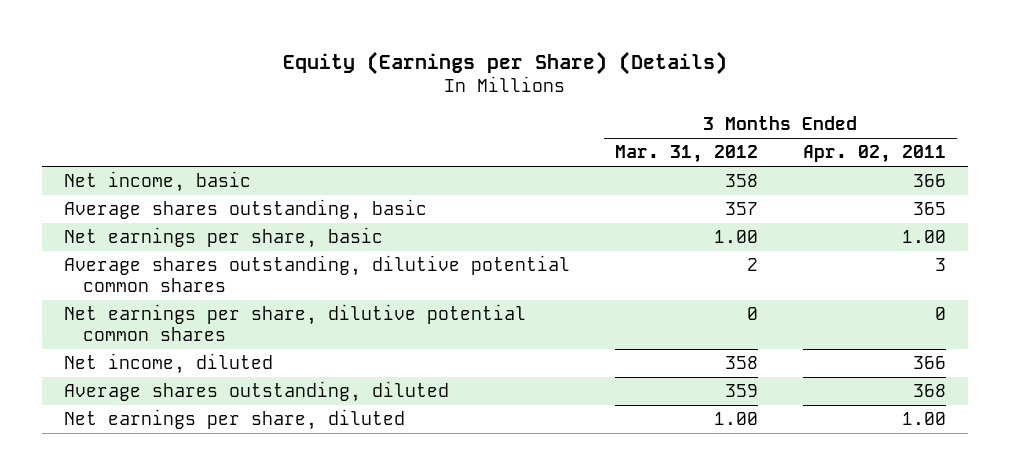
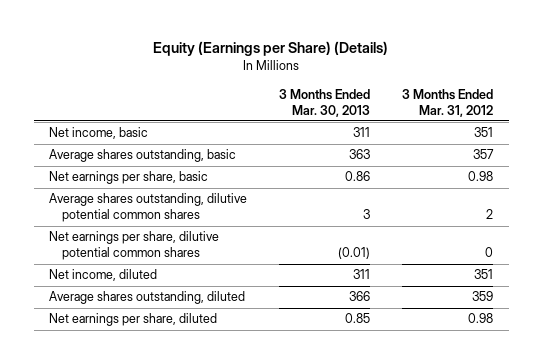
- | 3 Months Ended Mar. 31, 2012 | 3 Months Ended Apr. 02, 2011
+ | 3 Months Ended Mar. 30, 2013 | 3 Months Ended Mar. 31, 2012
- Net income, basic | 358 | 366
+ Net income, basic | 311 | 351
- Net earnings per share, basic | 1.00 | 1.00
+ Net earnings per share, basic | 0.86 | 0.98
- Net income, diluted | 358 | 366
+ Net income, diluted | 311 | 351
- Net earnings per share, diluted | 1.00 | 1.00
+ Net earnings per share, diluted | 0.85 | 0.98

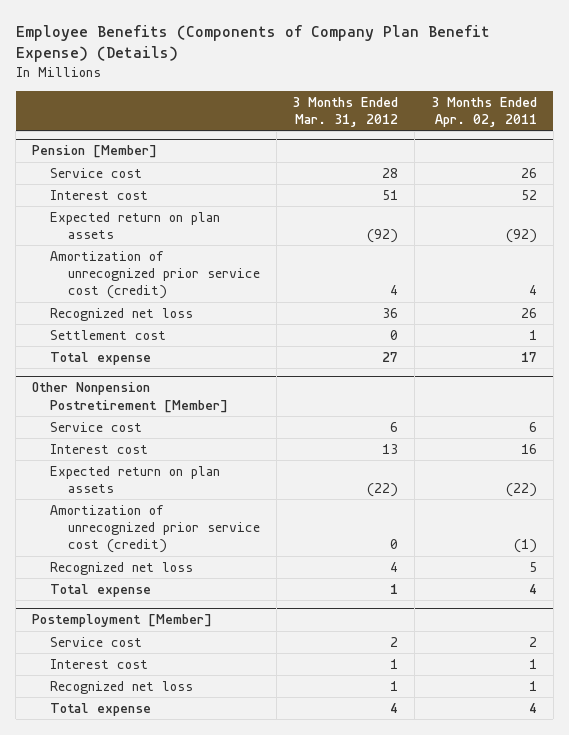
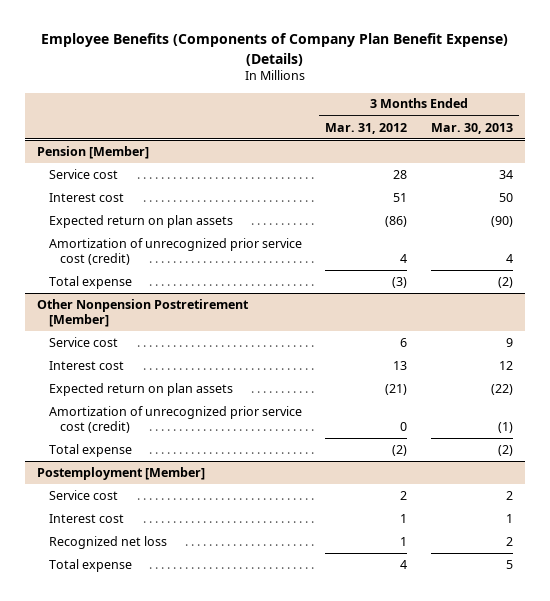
- | 3 Months Ended Mar. 31, 2012 | 3 Months Ended Apr. 02, 2011
+ | 3 Months Ended Mar. 31, 2012 | 3 Months Ended Mar. 30, 2013
@ Pension [Member]
- Expected return on plan assets | (92) | (92)
+ Expected return on plan assets | (86) | (90)
- Recognized net loss | 36 | 26
- Settlement cost | 0 | 1
- Total expense | 27 | 17
+ Total expense | (3) | (2)
@ Other Nonpension Postretirement [Member]
- Expected return on plan assets | (22) | (22)
+ Expected return on plan assets | (21) | (22)
- Recognized net loss | 4 | 5
- Total expense | 1 | 4
+ Total expense | (2) | (2)

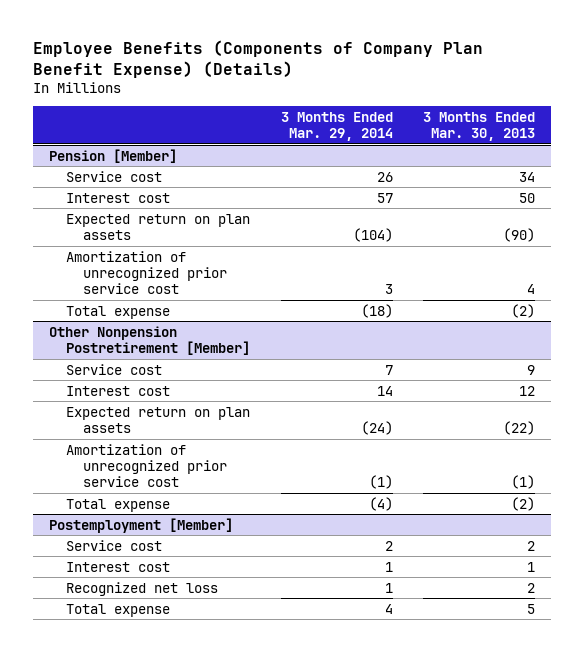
- | 3 Months Ended Mar. 31, 2012 | 3 Months Ended Mar. 30, 2013
+ | 3 Months Ended Mar. 29, 2014 | 3 Months Ended Mar. 30, 2013
@ Pension [Member]
- Amortization of unrecognized prior service cost (credit) | 4 | 4
+ Amortization of unrecognized prior service cost | 3 | 4
@ Other Nonpension Postretirement [Member]
- Amortization of unrecognized prior service cost (credit) | 0 | (1)
+ Amortization of unrecognized prior service cost | (1) | (1)

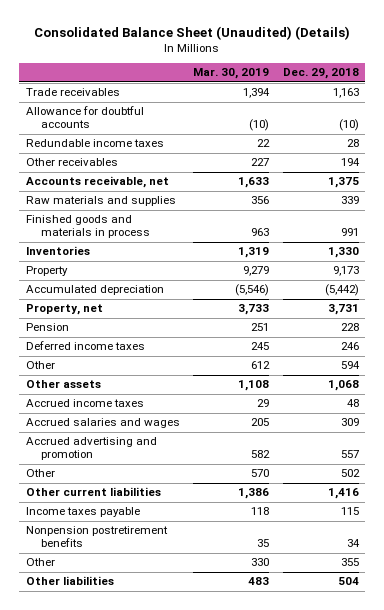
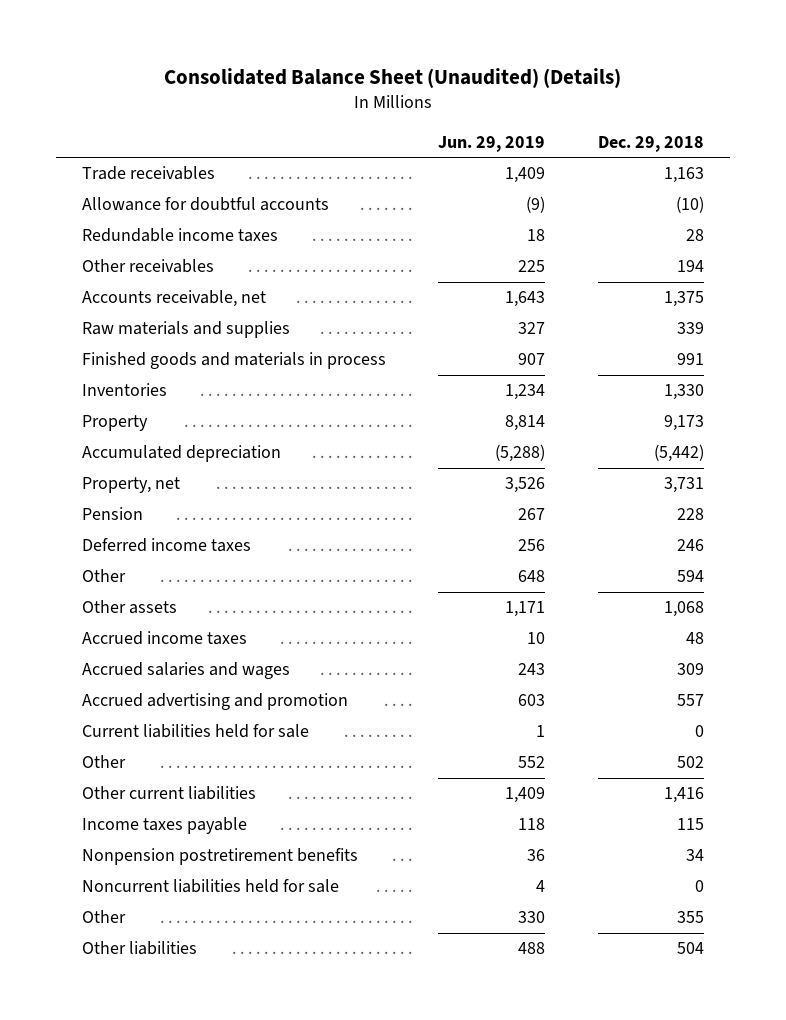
- | Mar. 30, 2019 | Dec. 29, 2018
+ | Jun. 29, 2019 | Dec. 29, 2018
+ Current liabilities held for sale | 1 | 0
+ Noncurrent liabilities held for sale | 4 | 0

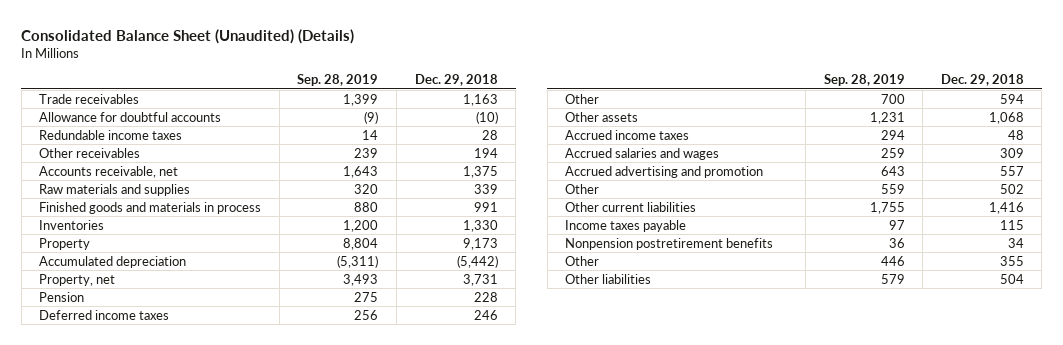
- | Jun. 29, 2019 | Dec. 29, 2018
+ | Sep. 28, 2019 | Dec. 29, 2018
- Current liabilities held for sale | 1 | 0
- Noncurrent liabilities held for sale | 4 | 0

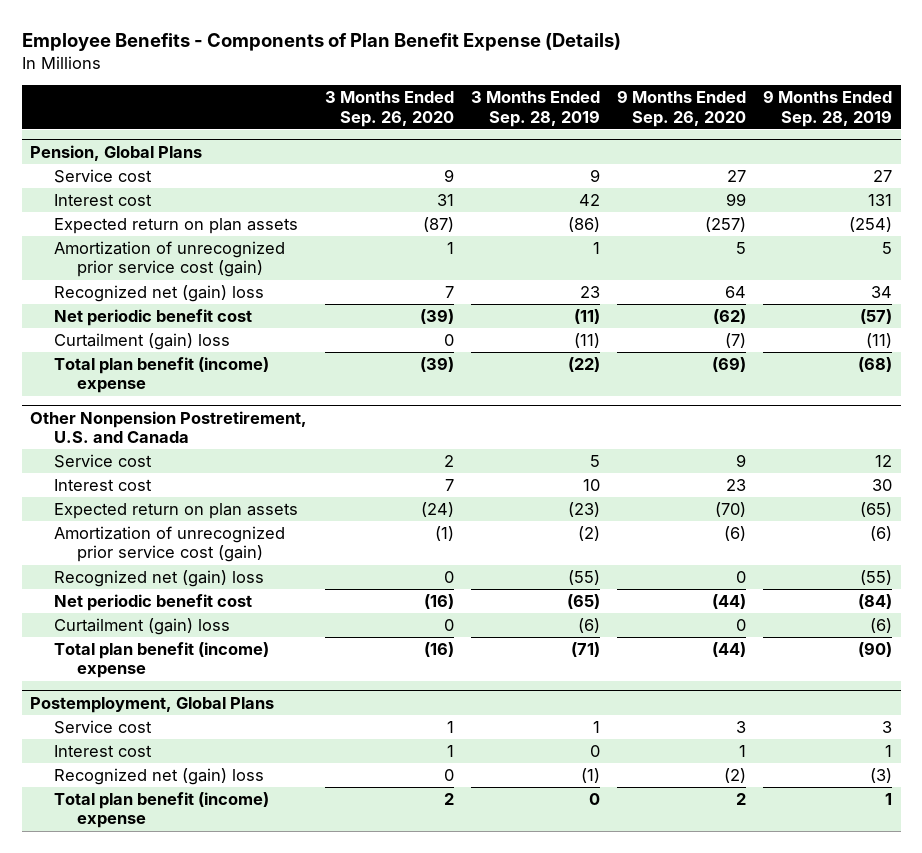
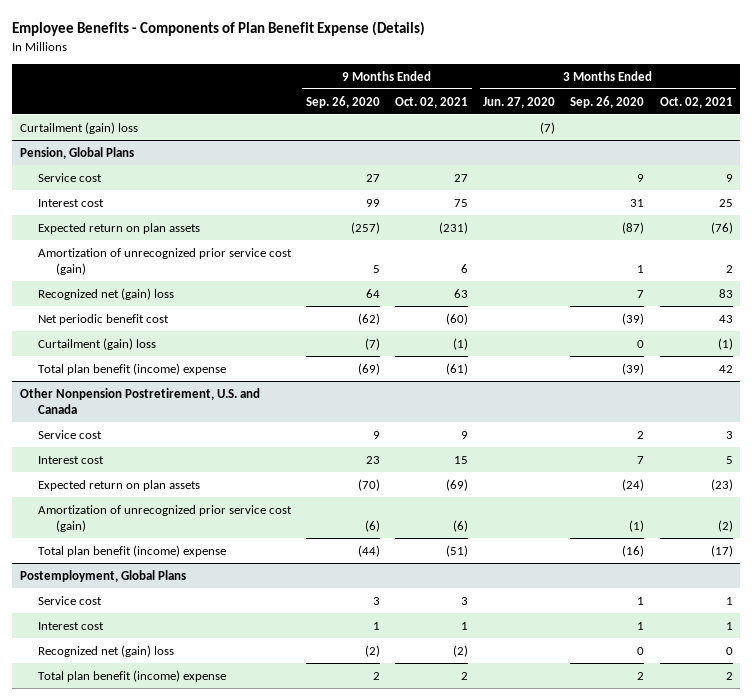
- | 3 Months Ended Sep. 26, 2020 | 3 Months Ended Sep. 28, 2019 | 9 Months Ended Sep. 26, 2020 | 9 Months Ended Sep. 28, 2019
+ | 9 Months Ended Sep. 26, 2020 | 9 Months Ended Oct. 02, 2021 | 3 Months Ended Jun. 27, 2020 | 3 Months Ended Sep. 26, 2020 | 3 Months Ended Oct. 02, 2021
+ Curtailment (gain) loss | | | (7) | |
@ Other Nonpension Postretirement, U.S. and Canada
- Recognized net (gain) loss | 0 | (55) | 0 | (55)
- Net periodic benefit cost | (16) | (65) | (44) | (84)
- Curtailment (gain) loss | 0 | (6) | 0 | (6)

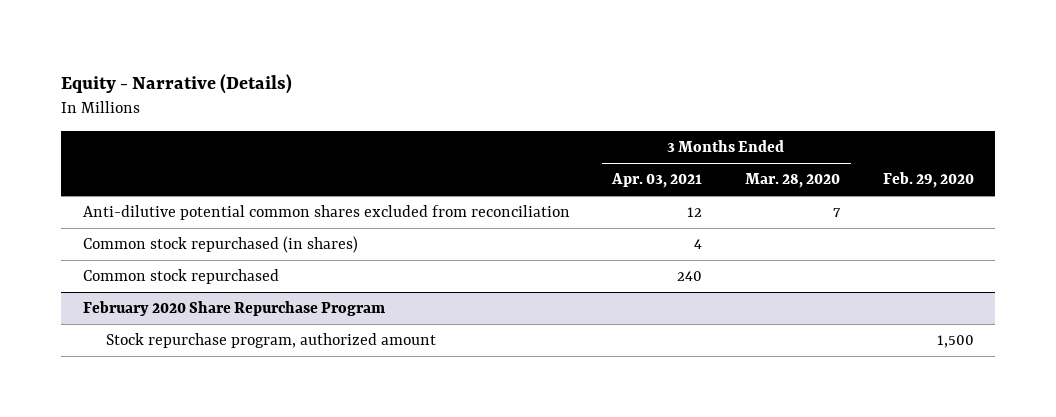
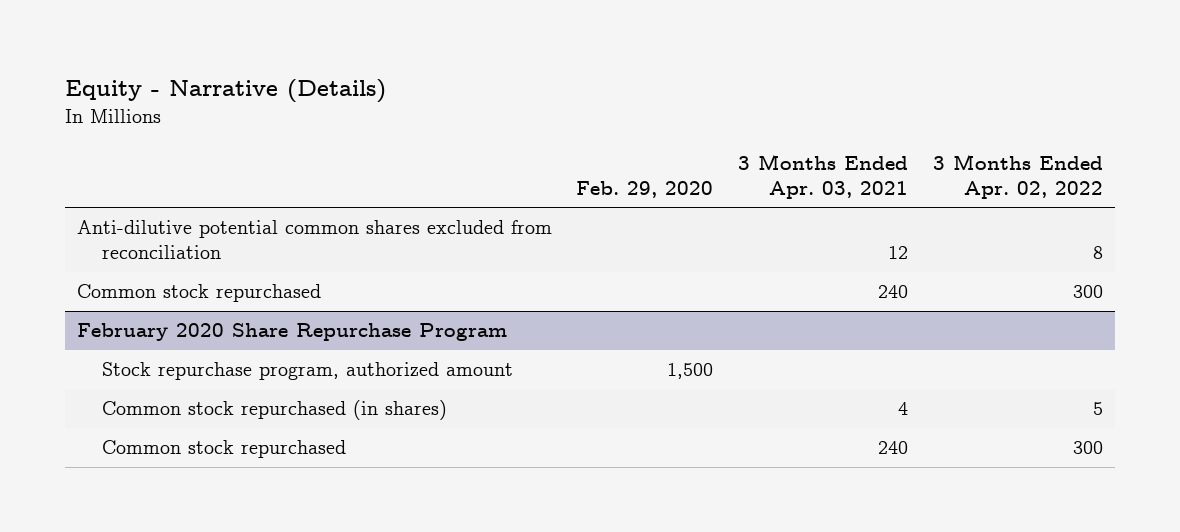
- | 3 Months Ended Apr. 03, 2021 | 3 Months Ended Mar. 28, 2020 | Feb. 29, 2020
+ | Feb. 29, 2020 | 3 Months Ended Apr. 03, 2021 | 3 Months Ended Apr. 02, 2022
- Common stock repurchased (in shares) | 4 | |
@ February 2020 Share Repurchase Program
+ Common stock repurchased (in shares) | | 4 | 5
+ Common stock repurchased | | 240 | 300

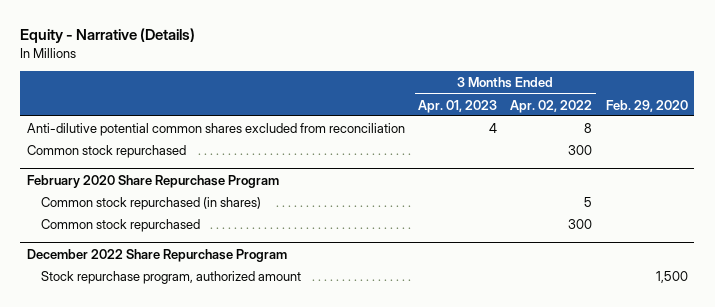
- | Feb. 29, 2020 | 3 Months Ended Apr. 03, 2021 | 3 Months Ended Apr. 02, 2022
+ | 3 Months Ended Apr. 01, 2023 | 3 Months Ended Apr. 02, 2022 | Feb. 29, 2020
@ February 2020 Share Repurchase Program
- Stock repurchase program, authorized amount | 1,500 | |
+ December 2022 Share Repurchase Program
+ Stock repurchase program, authorized amount | | | 1,500

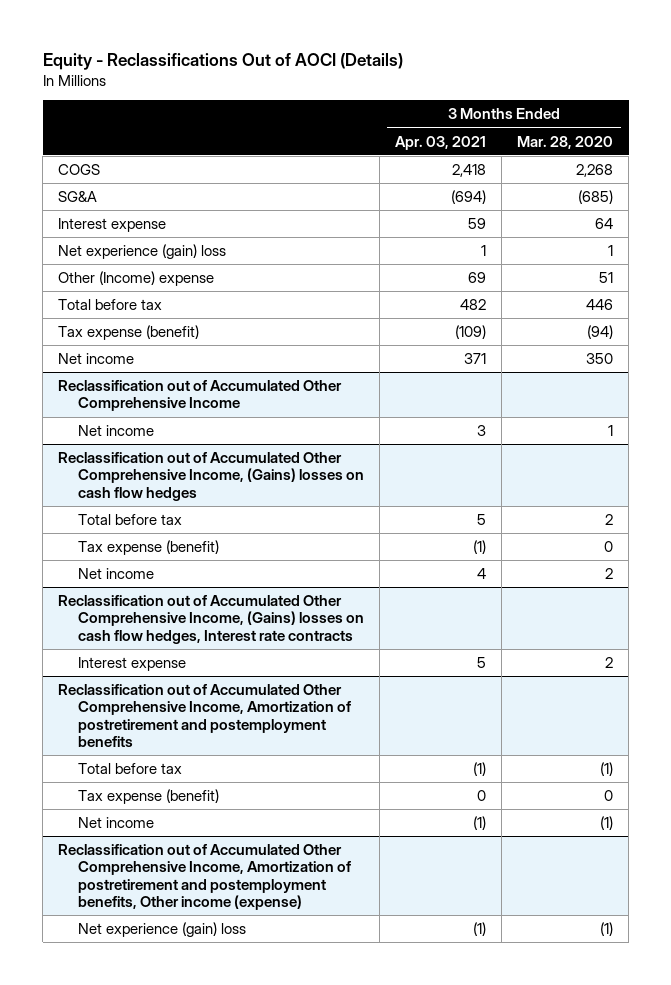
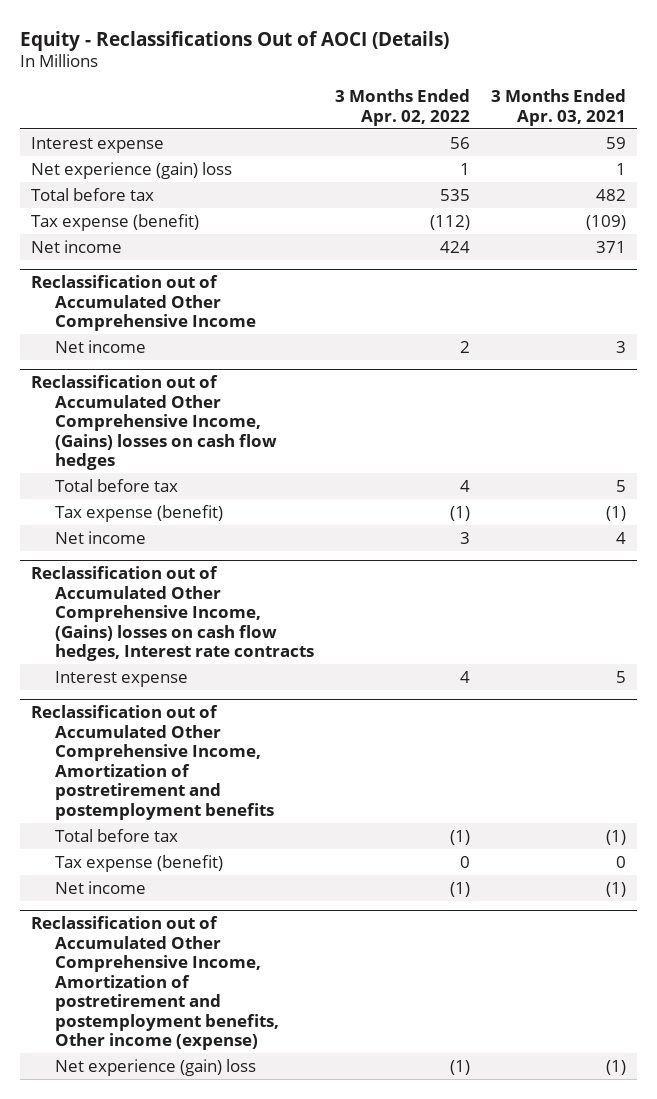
- | 3 Months Ended Apr. 03, 2021 | 3 Months Ended Mar. 28, 2020
+ | 3 Months Ended Apr. 02, 2022 | 3 Months Ended Apr. 03, 2021
- COGS | 2,418 | 2,268
- SG&A | (694) | (685)
- Other (Income) expense | 69 | 51

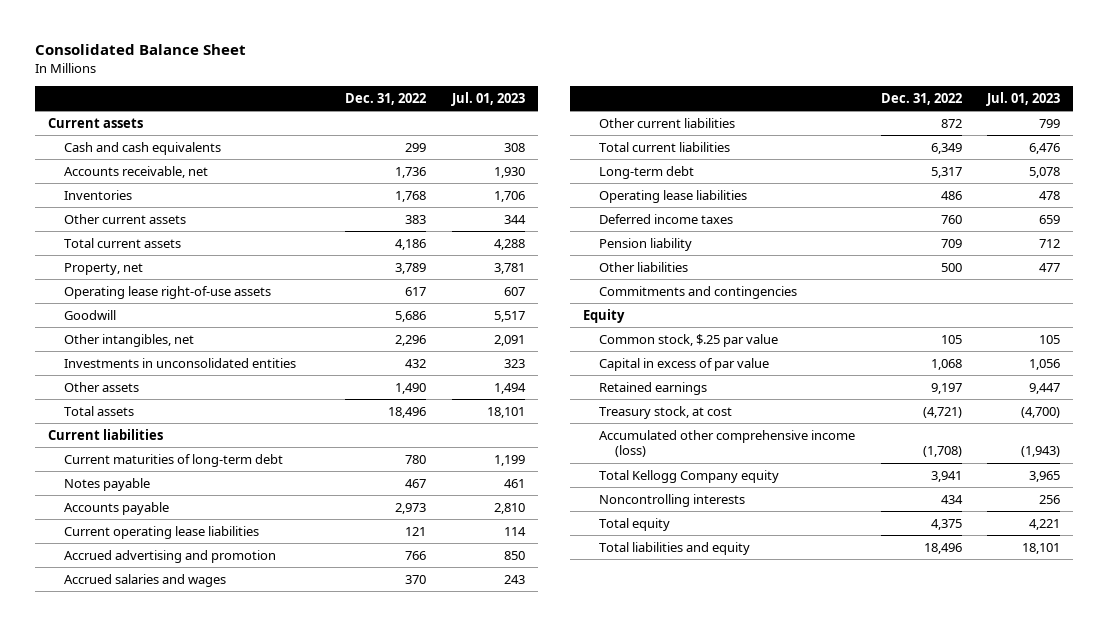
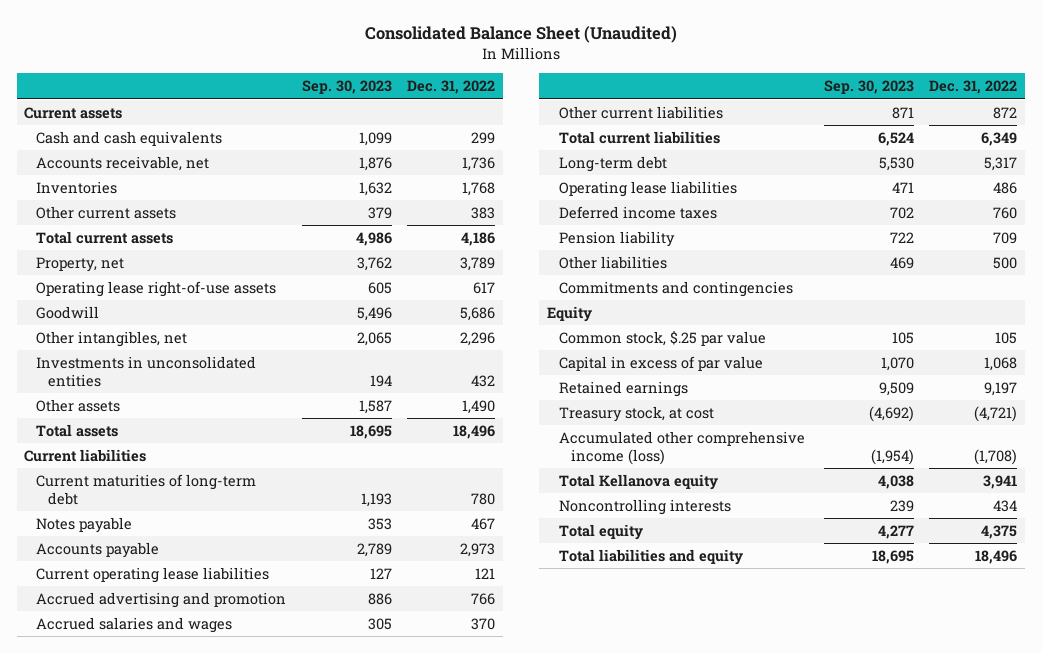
- Consolidated Balance Sheet
+ Consolidated Balance Sheet (Unaudited)
- | Dec. 31, 2022 | Jul. 01, 2023
+ | Sep. 30, 2023 | Dec. 31, 2022
- Total Kellogg Company equity | 3,941 | 3,965
+ Total Kellanova equity | 4,038 | 3,941

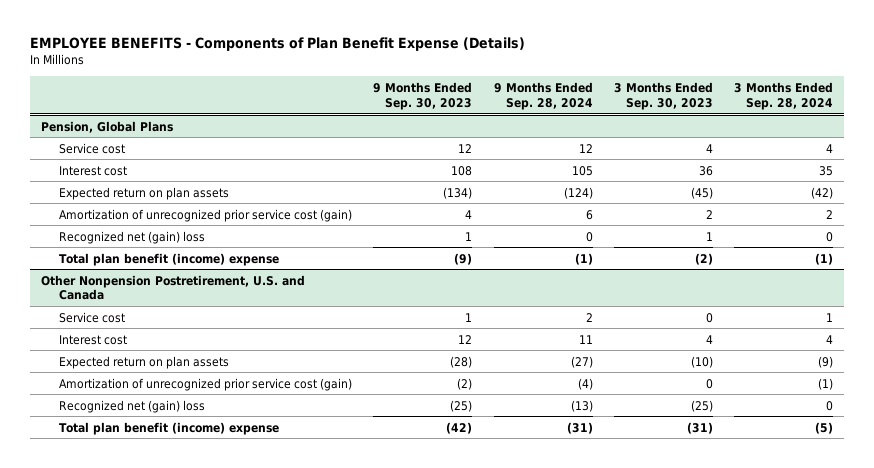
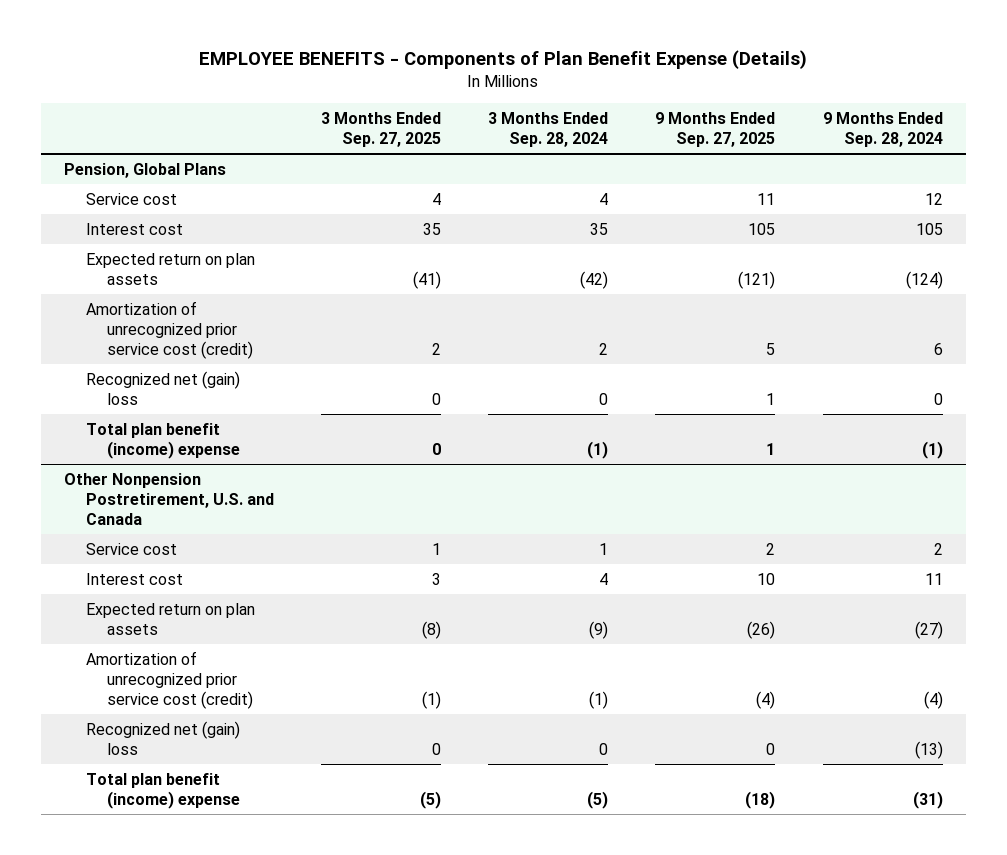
- | 9 Months Ended Sep. 30, 2023 | 9 Months Ended Sep. 28, 2024 | 3 Months Ended Sep. 30, 2023 | 3 Months Ended Sep. 28, 2024
+ | 3 Months Ended Sep. 27, 2025 | 3 Months Ended Sep. 28, 2024 | 9 Months Ended Sep. 27, 2025 | 9 Months Ended Sep. 28, 2024
@ Pension, Global Plans
- Amortization of unrecognized prior service cost (gain) | 4 | 6 | 2 | 2
+ Amortization of unrecognized prior service cost (credit) | 2 | 2 | 5 | 6
@ Other Nonpension Postretirement, U.S. and Canada
- Amortization of unrecognized prior service cost (gain) | (2) | (4) | 0 | (1)
+ Amortization of unrecognized prior service cost (credit) | (1) | (1) | (4) | (4)

